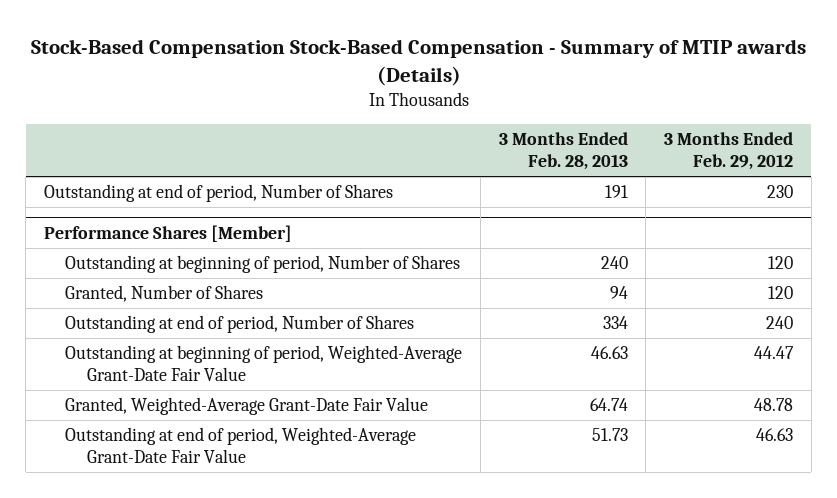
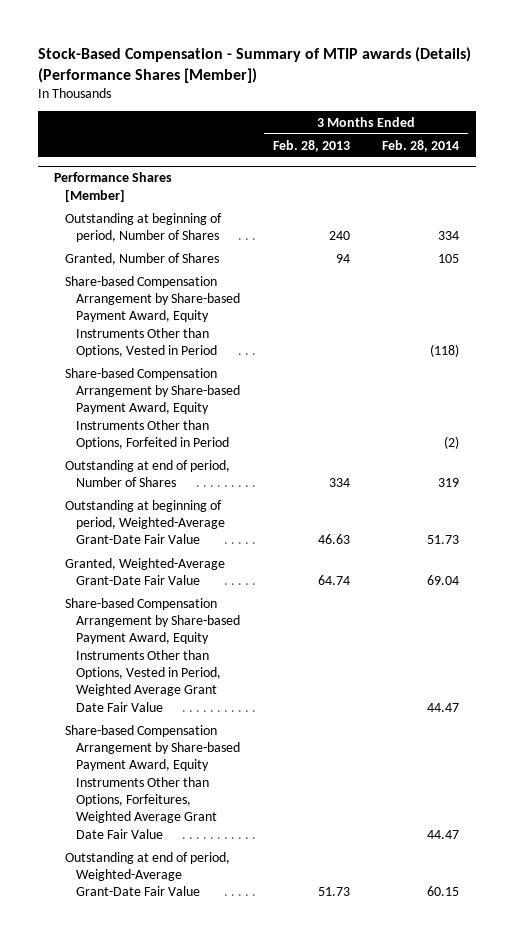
- Stock-Based Compensation Stock-Based Compensation - Summary of MTIP awards (Details)
+ Stock-Based Compensation - Summary of MTIP awards (Details) (Performance Shares [Member])
- | 3 Months Ended Feb. 28, 2013 | 3 Months Ended Feb. 29, 2012
+ | 3 Months Ended Feb. 28, 2013 | 3 Months Ended Feb. 28, 2014
- Outstanding at end of period, Number of Shares | 191 | 230
@ Performance Shares [Member]
+ Share-based Compensation Arrangement by Share-based Payment Award, Equity Instruments Other than Options, Vested in Period | | (118)
+ Share-based Compensation Arrangement by Share-based Payment Award, Equity Instruments Other than Options, Forfeited in Period | | (2)
+ Share-based Compensation Arrangement by Share-based Payment Award, Equity Instruments Other than Options, Vested in Period, Weighted Average Grant Date Fair Value | | 44.47
+ Share-based Compensation Arrangement by Share-based Payment Award, Equity Instruments Other than Options, Forfeitures, Weighted Average Grant Date Fair Value | | 44.47

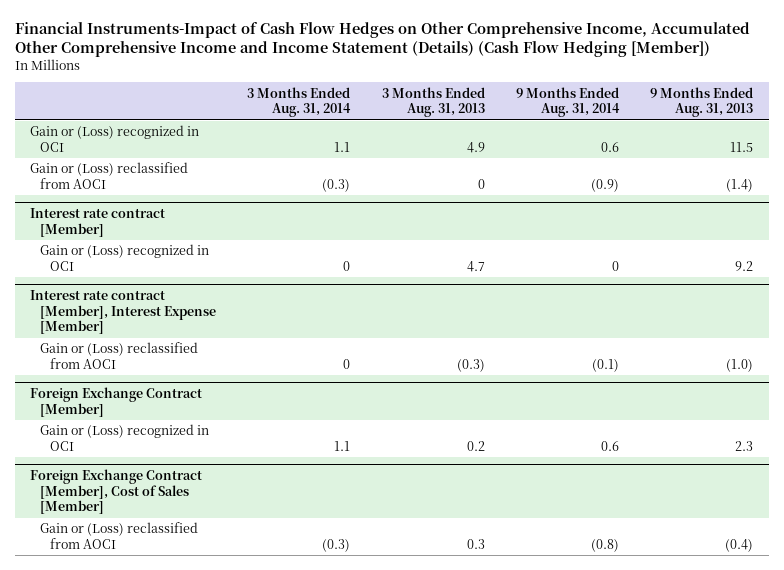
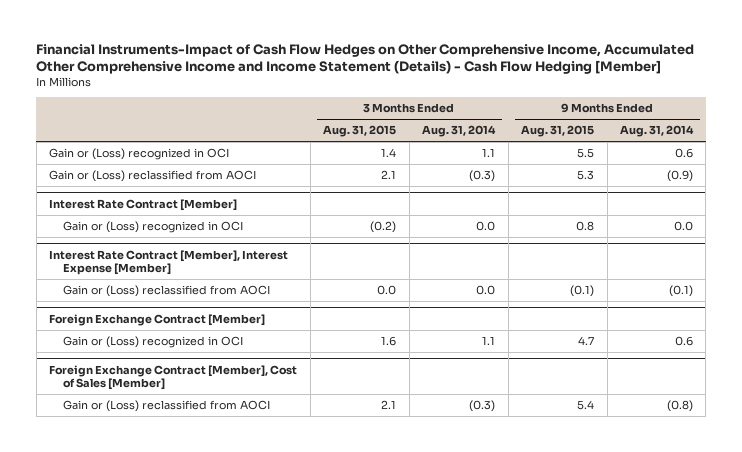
- Financial Instruments-Impact of Cash Flow Hedges on Other Comprehensive Income, Accumulated Other Comprehensive Income and Income Statement (Details) (Cash Flow Hedging [Member])
+ Financial Instruments-Impact of Cash Flow Hedges on Other Comprehensive Income, Accumulated Other Comprehensive Income and Income Statement (Details) - Cash Flow Hedging [Member]
- | 3 Months Ended Aug. 31, 2014 | 3 Months Ended Aug. 31, 2013 | 9 Months Ended Aug. 31, 2014 | 9 Months Ended Aug. 31, 2013
+ | 3 Months Ended Aug. 31, 2015 | 3 Months Ended Aug. 31, 2014 | 9 Months Ended Aug. 31, 2015 | 9 Months Ended Aug. 31, 2014
- Interest rate contract [Member]
- Gain or (Loss) recognized in OCI | 0 | 4.7 | 0 | 9.2
- Interest rate contract [Member], Interest Expense [Member]
- Gain or (Loss) reclassified from AOCI | 0 | (0.3) | (0.1) | (1.0)
+ Interest Rate Contract [Member]
+ Gain or (Loss) recognized in OCI | (0.2) | 0.0 | 0.8 | 0.0
+ Interest Rate Contract [Member], Interest Expense [Member]
+ Gain or (Loss) reclassified from AOCI | 0.0 | 0.0 | (0.1) | (0.1)

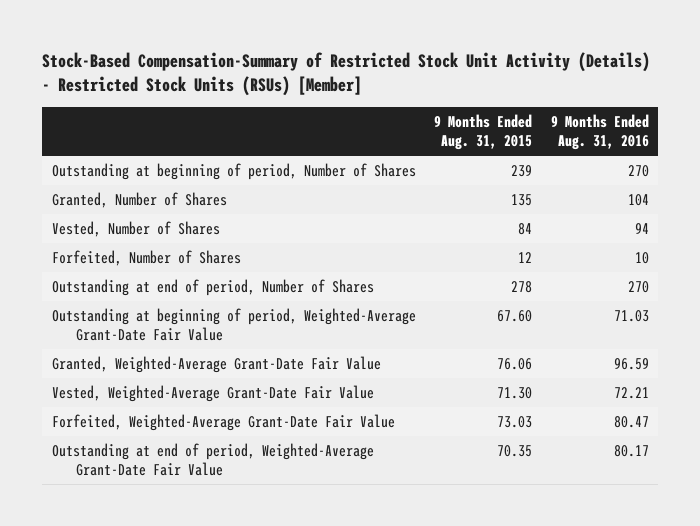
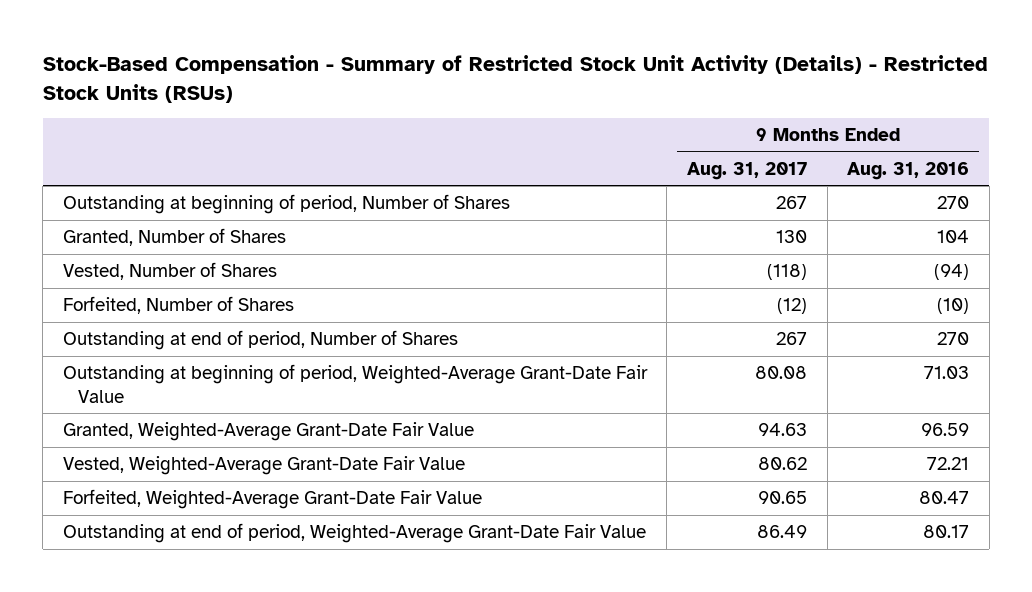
- Stock-Based Compensation-Summary of Restricted Stock Unit Activity (Details) - Restricted Stock Units (RSUs) [Member]
+ Stock-Based Compensation - Summary of Restricted Stock Unit Activity (Details) - Restricted Stock Units (RSUs)
- | 9 Months Ended Aug. 31, 2015 | 9 Months Ended Aug. 31, 2016
+ | 9 Months Ended Aug. 31, 2017 | 9 Months Ended Aug. 31, 2016
- Vested, Number of Shares | 84 | 94
- Forfeited, Number of Shares | 12 | 10
+ Vested, Number of Shares | (118) | (94)
+ Forfeited, Number of Shares | (12) | (10)

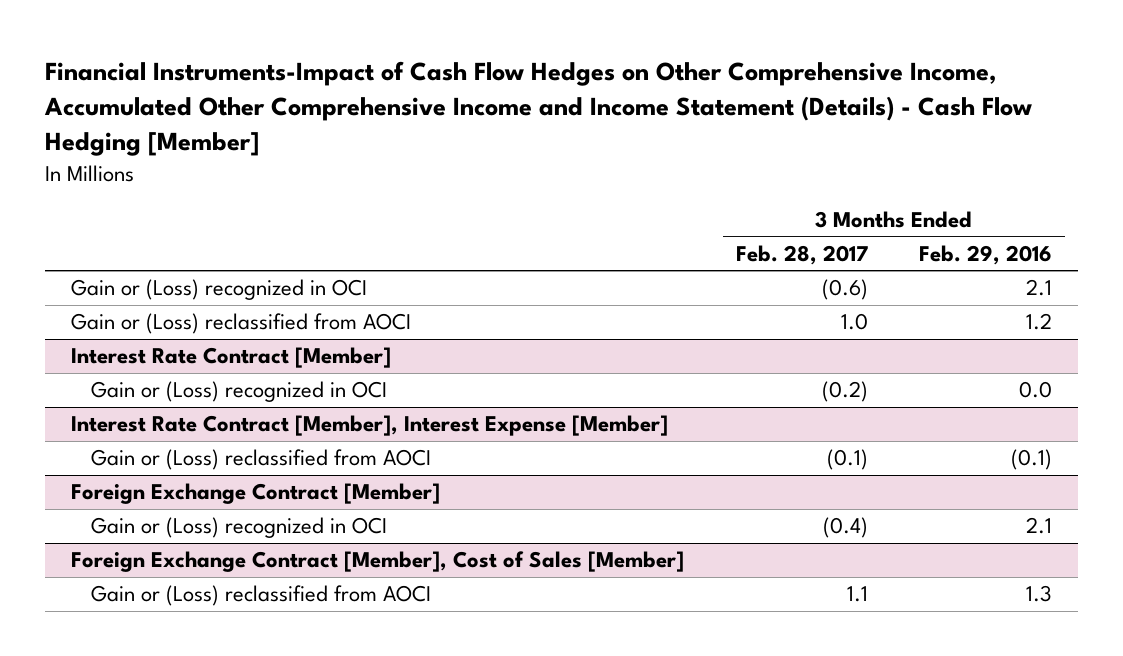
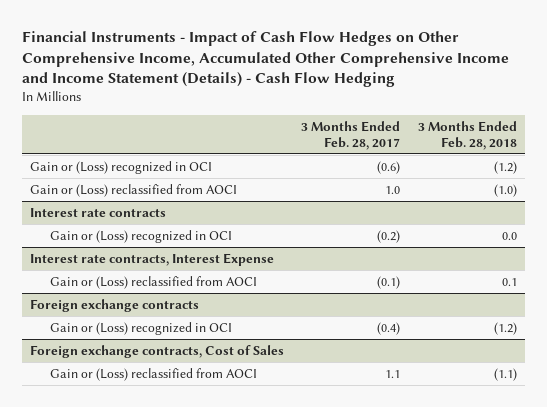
- Financial Instruments-Impact of Cash Flow Hedges on Other Comprehensive Income, Accumulated Other Comprehensive Income and Income Statement (Details) - Cash Flow Hedging [Member]
+ Financial Instruments - Impact of Cash Flow Hedges on Other Comprehensive Income, Accumulated Other Comprehensive Income and Income Statement (Details) - Cash Flow Hedging
- | 3 Months Ended Feb. 28, 2017 | 3 Months Ended Feb. 29, 2016
+ | 3 Months Ended Feb. 28, 2017 | 3 Months Ended Feb. 28, 2018
- Interest Rate Contract [Member]
+ Interest rate contracts
- Interest Rate Contract [Member], Interest Expense [Member]
+ Interest rate contracts, Interest Expense
- Foreign Exchange Contract [Member]
+ Foreign exchange contracts
- Foreign Exchange Contract [Member], Cost of Sales [Member]
+ Foreign exchange contracts, Cost of Sales

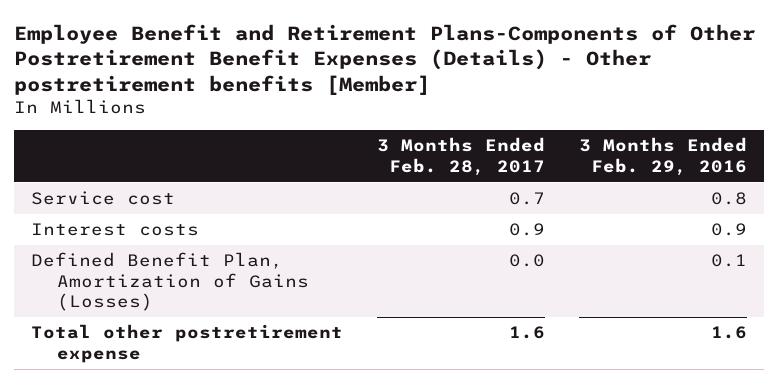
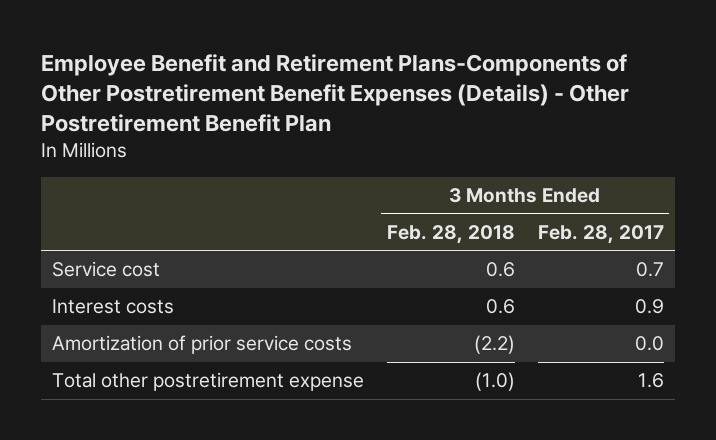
- Employee Benefit and Retirement Plans-Components of Other Postretirement Benefit Expenses (Details) - Other postretirement benefits [Member]
+ Employee Benefit and Retirement Plans-Components of Other Postretirement Benefit Expenses (Details) - Other Postretirement Benefit Plan
- | 3 Months Ended Feb. 28, 2017 | 3 Months Ended Feb. 29, 2016
+ | 3 Months Ended Feb. 28, 2018 | 3 Months Ended Feb. 28, 2017
- Defined Benefit Plan, Amortization of Gains (Losses) | 0.0 | 0.1
+ Amortization of prior service costs | (2.2) | 0.0

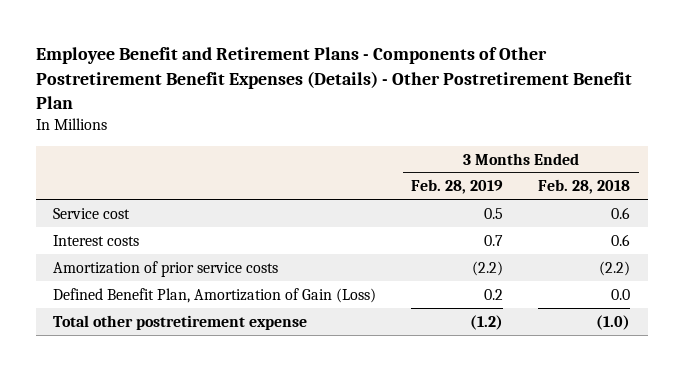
- Employee Benefit and Retirement Plans-Components of Other Postretirement Benefit Expenses (Details) - Other Postretirement Benefit Plan
+ Employee Benefit and Retirement Plans - Components of Other Postretirement Benefit Expenses (Details) - Other Postretirement Benefit Plan
- | 3 Months Ended Feb. 28, 2018 | 3 Months Ended Feb. 28, 2017
+ | 3 Months Ended Feb. 28, 2019 | 3 Months Ended Feb. 28, 2018
+ Defined Benefit Plan, Amortization of Gain (Loss) | 0.2 | 0.0

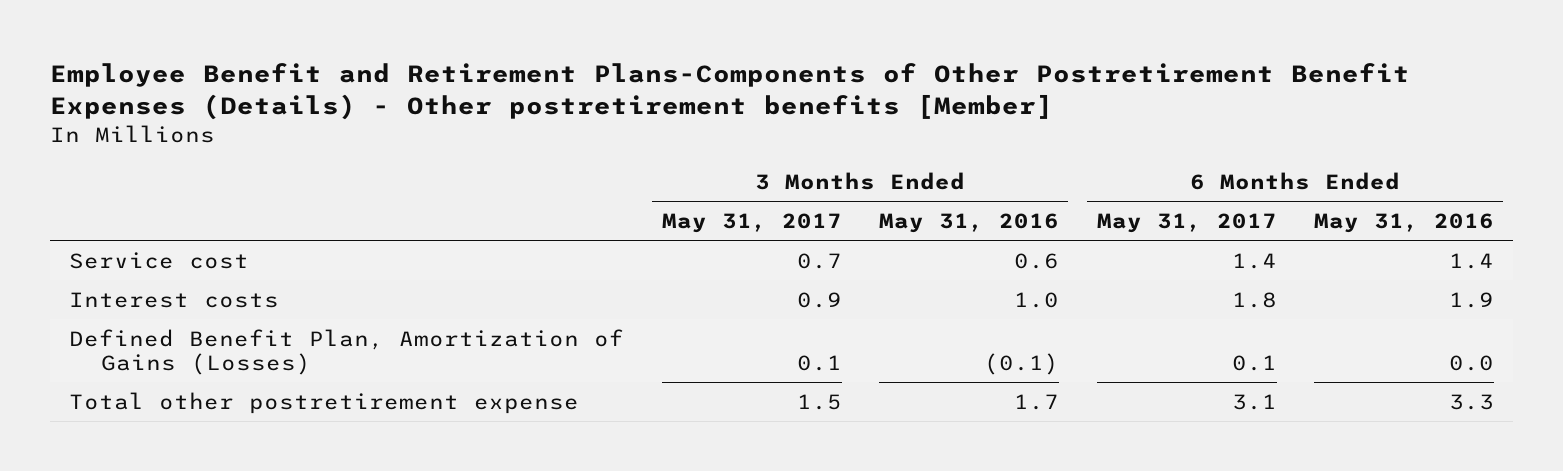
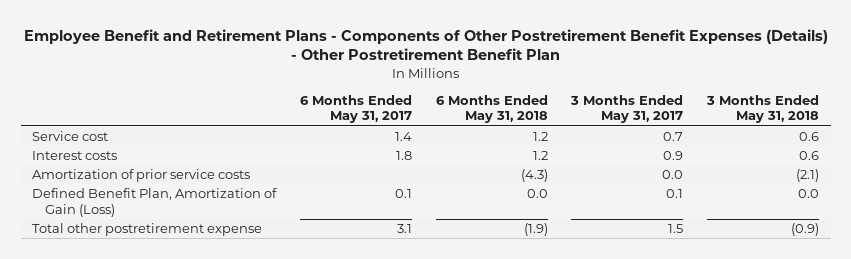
- Employee Benefit and Retirement Plans-Components of Other Postretirement Benefit Expenses (Details) - Other postretirement benefits [Member]
+ Employee Benefit and Retirement Plans - Components of Other Postretirement Benefit Expenses (Details) - Other Postretirement Benefit Plan
- | 3 Months Ended May 31, 2017 | 3 Months Ended May 31, 2016 | 6 Months Ended May 31, 2017 | 6 Months Ended May 31, 2016
+ | 6 Months Ended May 31, 2017 | 6 Months Ended May 31, 2018 | 3 Months Ended May 31, 2017 | 3 Months Ended May 31, 2018
- Defined Benefit Plan, Amortization of Gains (Losses) | 0.1 | (0.1) | 0.1 | 0.0
+ Amortization of prior service costs | | (4.3) | 0.0 | (2.1)
+ Defined Benefit Plan, Amortization of Gain (Loss) | 0.1 | 0.0 | 0.1 | 0.0

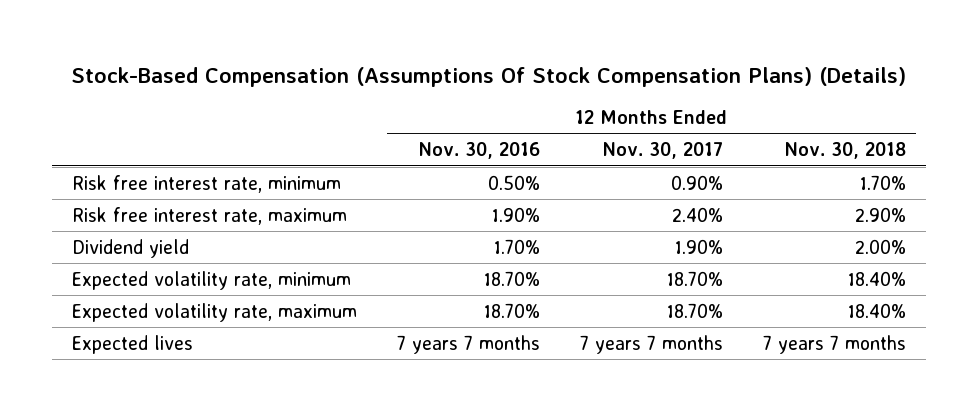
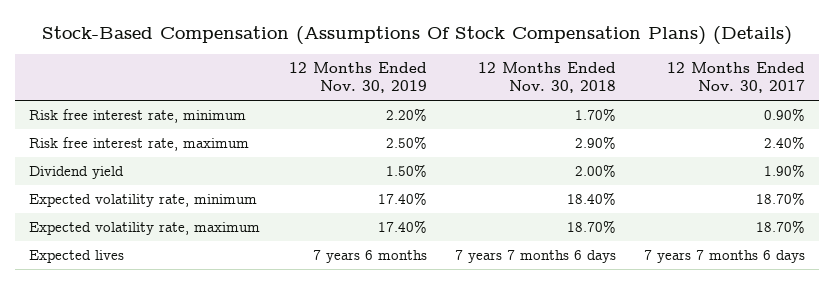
- | 12 Months Ended Nov. 30, 2016 | 12 Months Ended Nov. 30, 2017 | 12 Months Ended Nov. 30, 2018
+ | 12 Months Ended Nov. 30, 2019 | 12 Months Ended Nov. 30, 2018 | 12 Months Ended Nov. 30, 2017
- Expected volatility rate, maximum | 18.70% | 18.70% | 18.40%
- Expected lives | 7 years 7 months | 7 years 7 months | 7 years 7 months
+ Expected volatility rate, maximum | 17.40% | 18.70% | 18.70%
+ Expected lives | 7 years 6 months | 7 years 7 months 6 days | 7 years 7 months 6 days

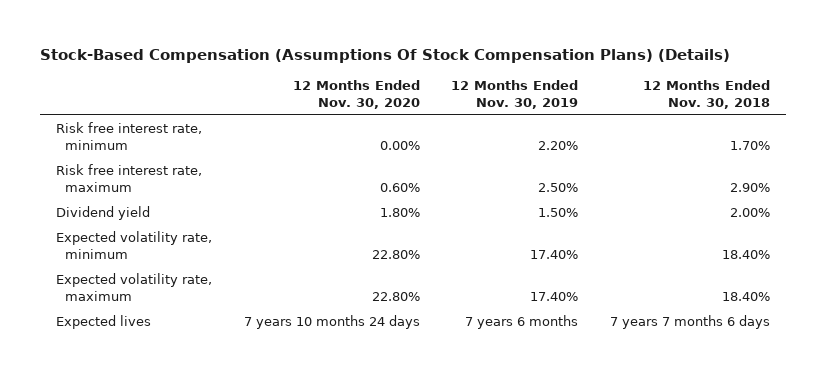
- | 12 Months Ended Nov. 30, 2019 | 12 Months Ended Nov. 30, 2018 | 12 Months Ended Nov. 30, 2017
+ | 12 Months Ended Nov. 30, 2020 | 12 Months Ended Nov. 30, 2019 | 12 Months Ended Nov. 30, 2018
- Expected volatility rate, maximum | 17.40% | 18.70% | 18.70%
+ Expected volatility rate, maximum | 22.80% | 17.40% | 18.40%

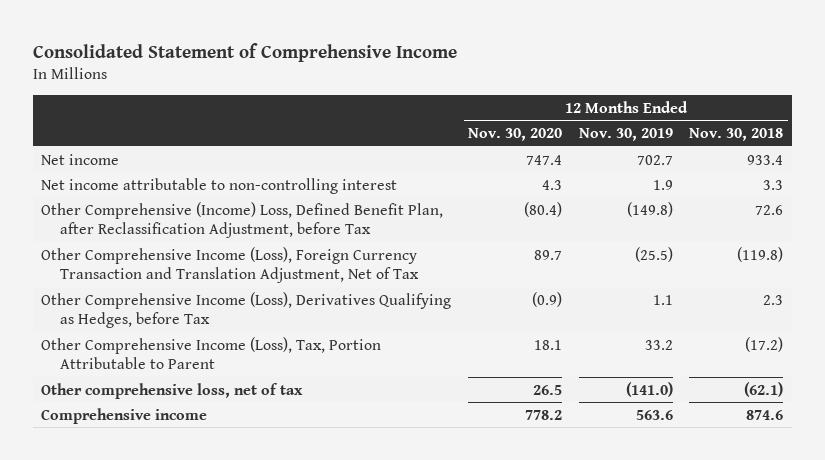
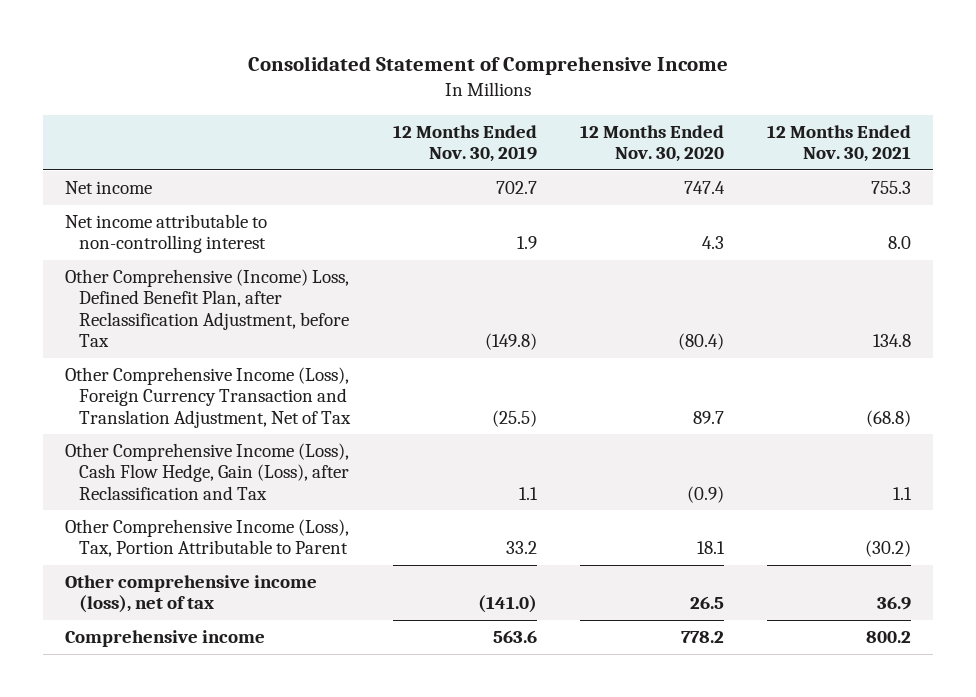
- | 12 Months Ended Nov. 30, 2020 | 12 Months Ended Nov. 30, 2019 | 12 Months Ended Nov. 30, 2018
+ | 12 Months Ended Nov. 30, 2019 | 12 Months Ended Nov. 30, 2020 | 12 Months Ended Nov. 30, 2021
- Other Comprehensive Income (Loss), Derivatives Qualifying as Hedges, before Tax | (0.9) | 1.1 | 2.3
+ Other Comprehensive Income (Loss), Cash Flow Hedge, Gain (Loss), after Reclassification and Tax | 1.1 | (0.9) | 1.1
- Other comprehensive loss, net of tax | 26.5 | (141.0) | (62.1)
+ Other comprehensive income (loss), net of tax | (141.0) | 26.5 | 36.9

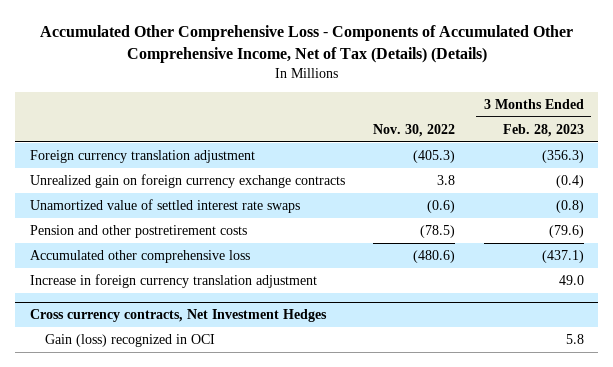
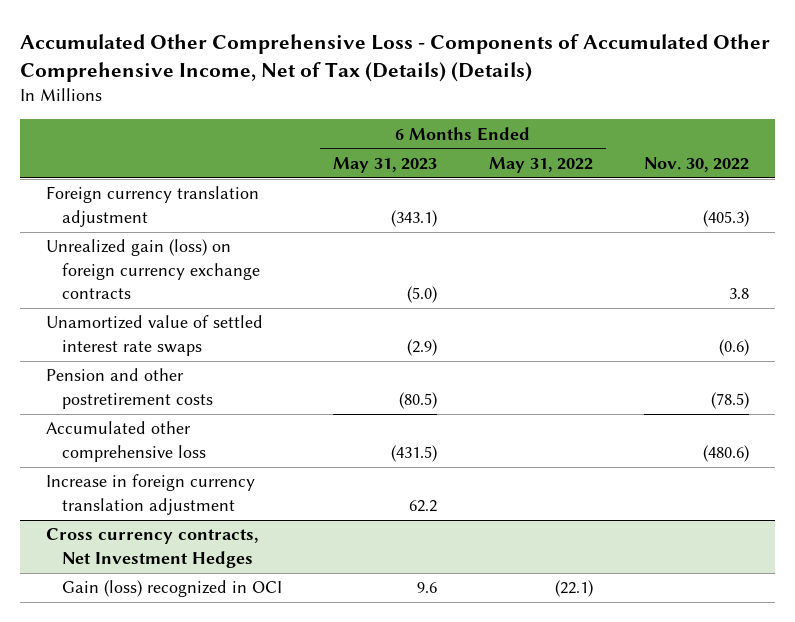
- | Nov. 30, 2022 | 3 Months Ended Feb. 28, 2023
+ | 6 Months Ended May 31, 2023 | 6 Months Ended May 31, 2022 | Nov. 30, 2022
- Unrealized gain on foreign currency exchange contracts | 3.8 | (0.4)
+ Unrealized gain (loss) on foreign currency exchange contracts | (5.0) | | 3.8

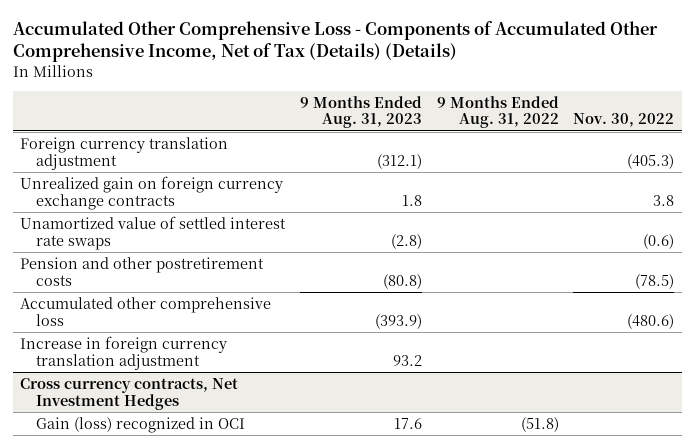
- | 6 Months Ended May 31, 2023 | 6 Months Ended May 31, 2022 | Nov. 30, 2022
+ | 9 Months Ended Aug. 31, 2023 | 9 Months Ended Aug. 31, 2022 | Nov. 30, 2022
- Unrealized gain (loss) on foreign currency exchange contracts | (5.0) | | 3.8
+ Unrealized gain on foreign currency exchange contracts | 1.8 | | 3.8

